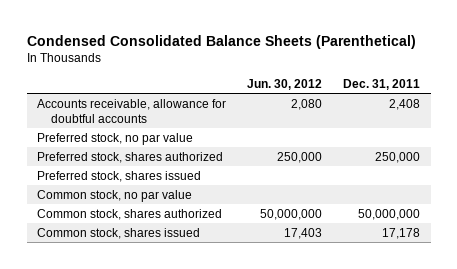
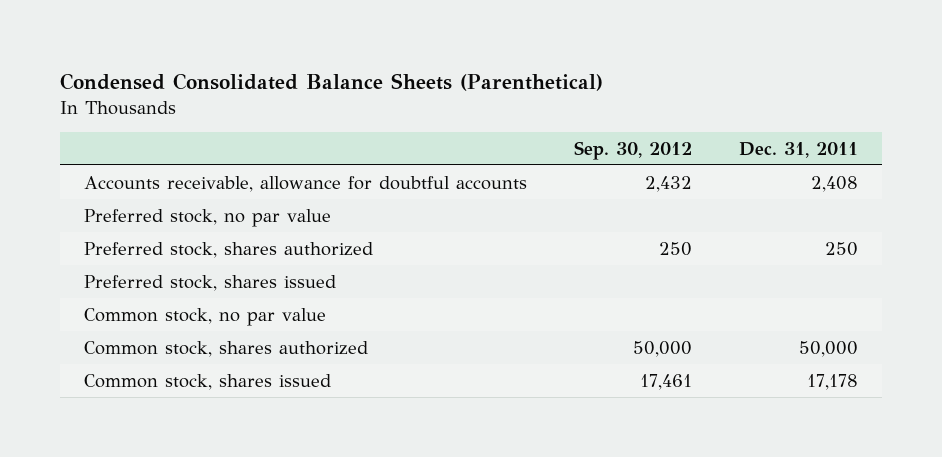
- | Jun. 30, 2012 | Dec. 31, 2011
+ | Sep. 30, 2012 | Dec. 31, 2011
- Preferred stock, shares authorized | 250,000 | 250,000
+ Preferred stock, shares authorized | 250 | 250
- Common stock, shares authorized | 50,000,000 | 50,000,000
+ Common stock, shares authorized | 50,000 | 50,000

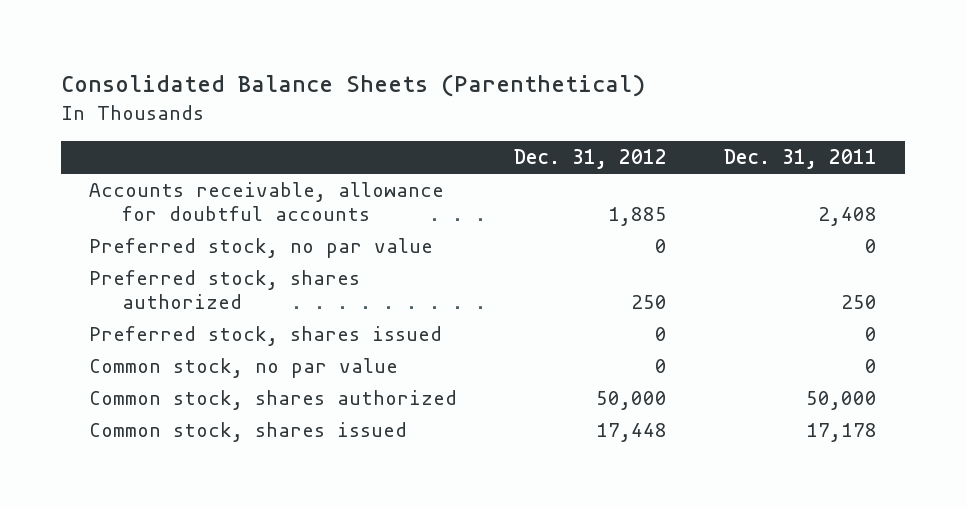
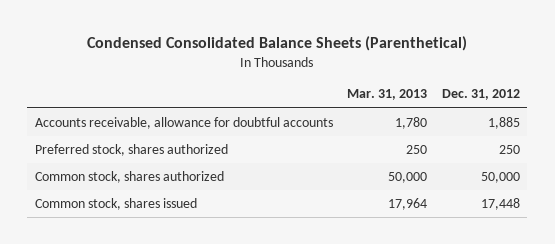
- Consolidated Balance Sheets (Parenthetical)
+ Condensed Consolidated Balance Sheets (Parenthetical)
- | Dec. 31, 2012 | Dec. 31, 2011
+ | Mar. 31, 2013 | Dec. 31, 2012
- Preferred stock, no par value | 0 | 0
- Preferred stock, shares issued | 0 | 0
- Common stock, no par value | 0 | 0

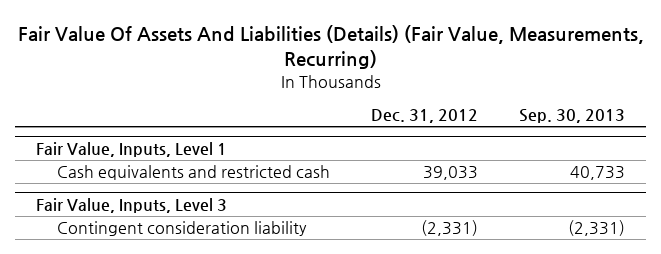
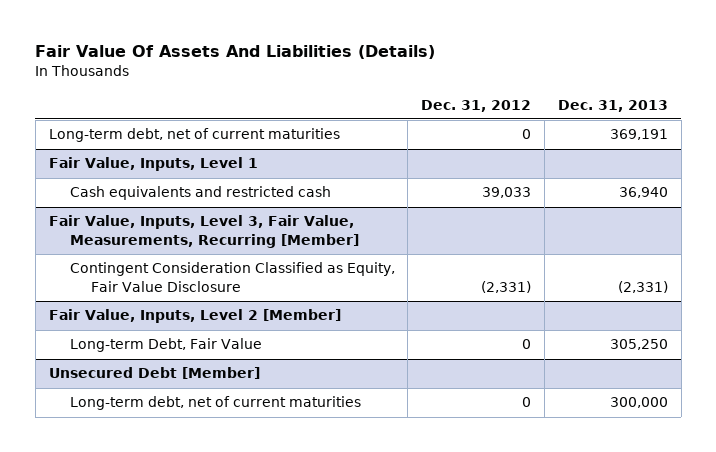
- Fair Value Of Assets And Liabilities (Details) (Fair Value, Measurements, Recurring)
+ Fair Value Of Assets And Liabilities (Details)
- | Dec. 31, 2012 | Sep. 30, 2013
+ | Dec. 31, 2012 | Dec. 31, 2013
+ Long-term debt, net of current maturities | 0 | 369,191
- Fair Value, Inputs, Level 3
- Contingent consideration liability | (2,331) | (2,331)
+ Fair Value, Inputs, Level 3, Fair Value, Measurements, Recurring [Member]
+ Contingent Consideration Classified as Equity, Fair Value Disclosure | (2,331) | (2,331)
+ Fair Value, Inputs, Level 2 [Member]
+ Long-term Debt, Fair Value | 0 | 305,250
+ Unsecured Debt [Member]
+ Long-term debt, net of current maturities | 0 | 300,000

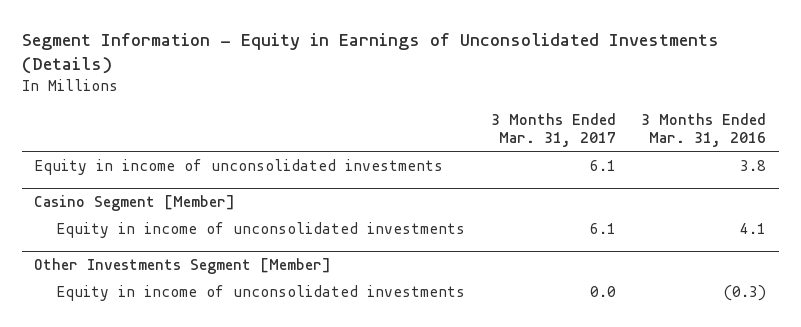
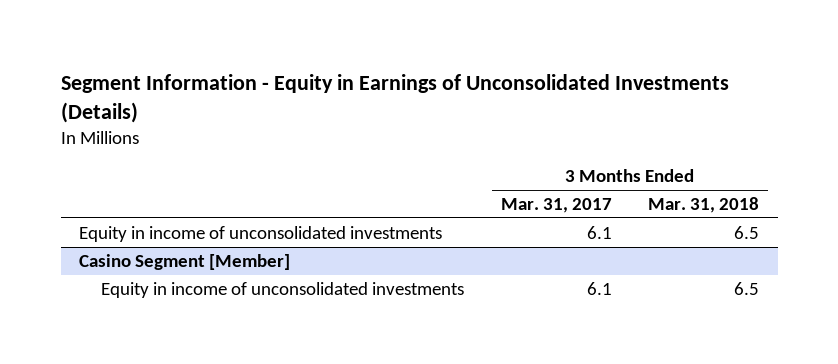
- | 3 Months Ended Mar. 31, 2017 | 3 Months Ended Mar. 31, 2016
+ | 3 Months Ended Mar. 31, 2017 | 3 Months Ended Mar. 31, 2018
- Other Investments Segment [Member]
- Equity in income of unconsolidated investments | 0.0 | (0.3)

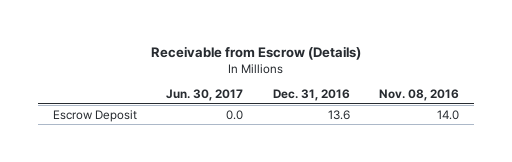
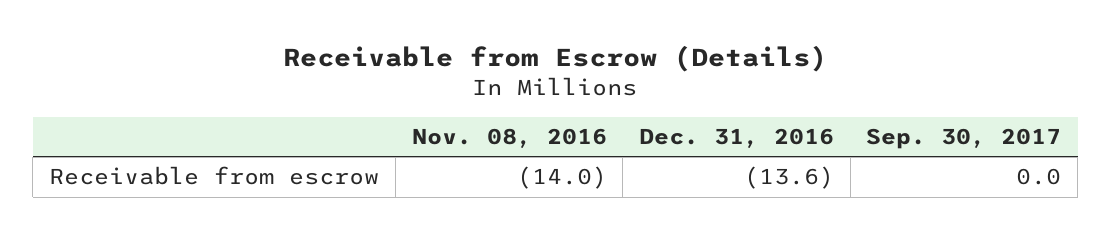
- | Jun. 30, 2017 | Dec. 31, 2016 | Nov. 08, 2016
+ | Nov. 08, 2016 | Dec. 31, 2016 | Sep. 30, 2017
- Escrow Deposit | 0.0 | 13.6 | 14.0
+ Receivable from escrow | (14.0) | (13.6) | 0.0

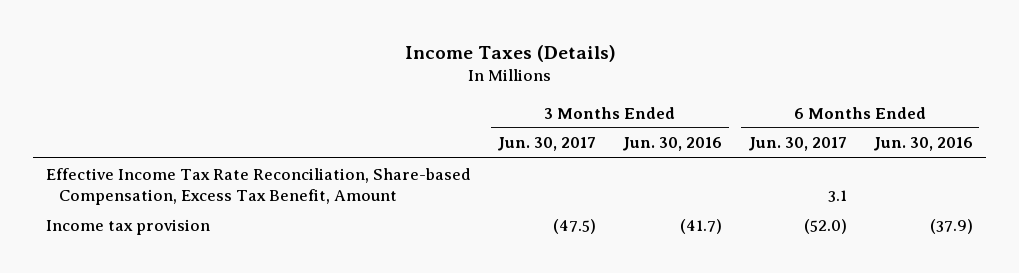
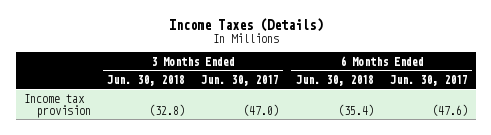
- | 3 Months Ended Jun. 30, 2017 | 3 Months Ended Jun. 30, 2016 | 6 Months Ended Jun. 30, 2017 | 6 Months Ended Jun. 30, 2016
+ | 3 Months Ended Jun. 30, 2018 | 3 Months Ended Jun. 30, 2017 | 6 Months Ended Jun. 30, 2018 | 6 Months Ended Jun. 30, 2017
- Effective Income Tax Rate Reconciliation, Share-based Compensation, Excess Tax Benefit, Amount | | | 3.1 |
- Income tax provision | (47.5) | (41.7) | (52.0) | (37.9)
+ Income tax provision | (32.8) | (47.0) | (35.4) | (47.6)

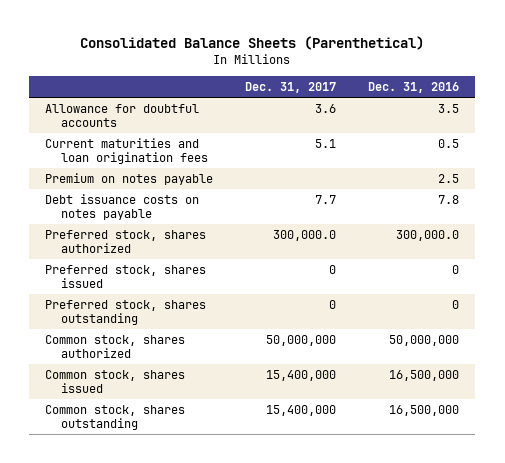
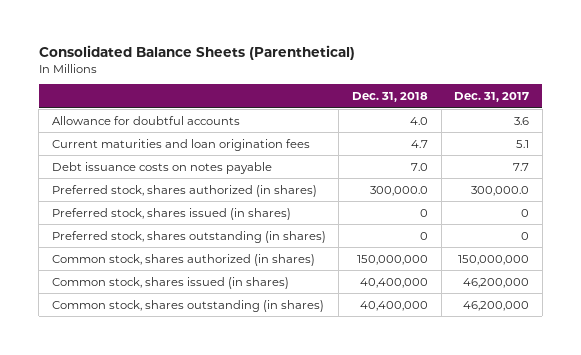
- | Dec. 31, 2017 | Dec. 31, 2016
+ | Dec. 31, 2018 | Dec. 31, 2017
- Premium on notes payable | | 2.5
- Preferred stock, shares authorized | 300,000.0 | 300,000.0
- Preferred stock, shares issued | 0 | 0
- Preferred stock, shares outstanding | 0 | 0
- Common stock, shares authorized | 50,000,000 | 50,000,000
- Common stock, shares issued | 15,400,000 | 16,500,000
- Common stock, shares outstanding | 15,400,000 | 16,500,000
+ Preferred stock, shares authorized (in shares) | 300,000.0 | 300,000.0
+ Preferred stock, shares issued (in shares) | 0 | 0
+ Preferred stock, shares outstanding (in shares) | 0 | 0
+ Common stock, shares authorized (in shares) | 150,000,000 | 150,000,000
+ Common stock, shares issued (in shares) | 40,400,000 | 46,200,000
+ Common stock, shares outstanding (in shares) | 40,400,000 | 46,200,000

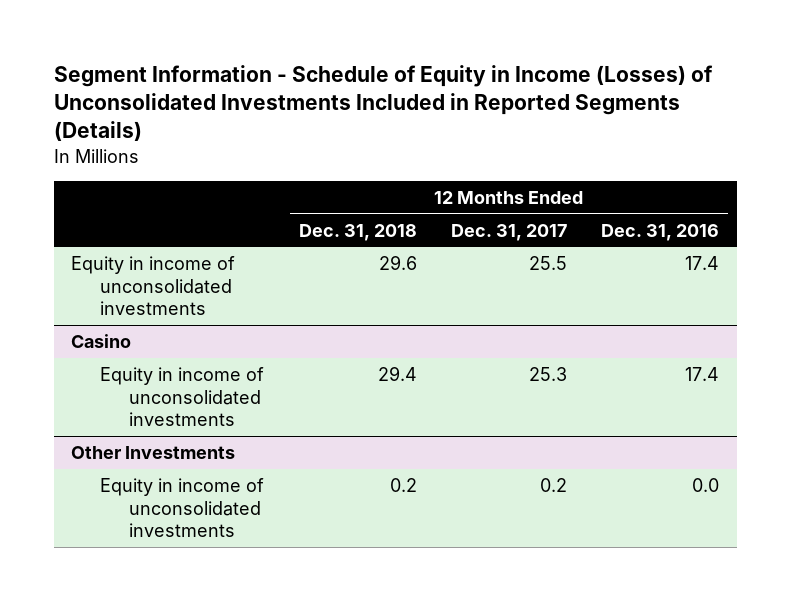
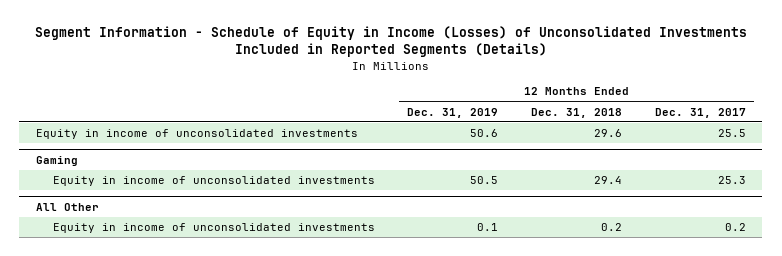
- | 12 Months Ended Dec. 31, 2018 | 12 Months Ended Dec. 31, 2017 | 12 Months Ended Dec. 31, 2016
+ | 12 Months Ended Dec. 31, 2019 | 12 Months Ended Dec. 31, 2018 | 12 Months Ended Dec. 31, 2017
- Casino
+ Gaming
- Other Investments
+ All Other

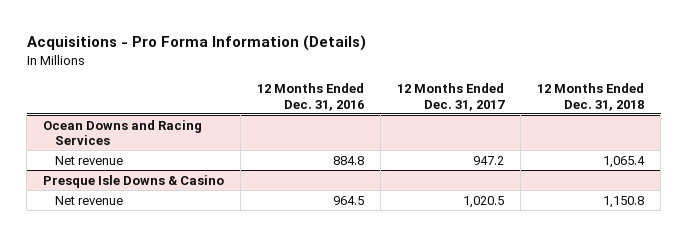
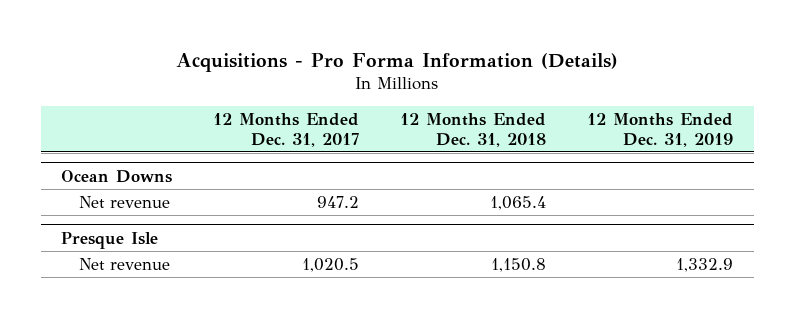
- | 12 Months Ended Dec. 31, 2016 | 12 Months Ended Dec. 31, 2017 | 12 Months Ended Dec. 31, 2018
+ | 12 Months Ended Dec. 31, 2017 | 12 Months Ended Dec. 31, 2018 | 12 Months Ended Dec. 31, 2019
- Ocean Downs and Racing Services
+ Ocean Downs
- Presque Isle Downs & Casino
+ Presque Isle

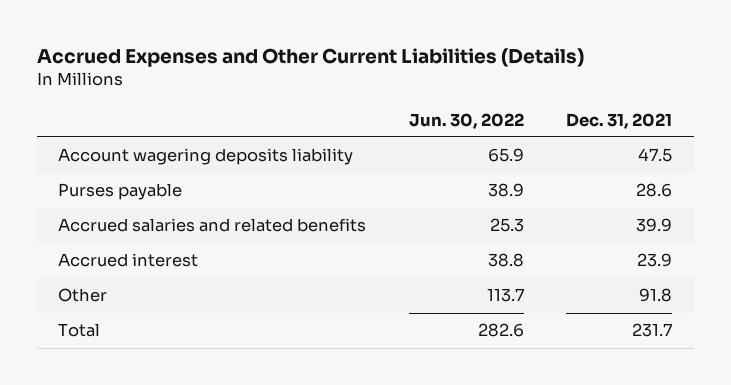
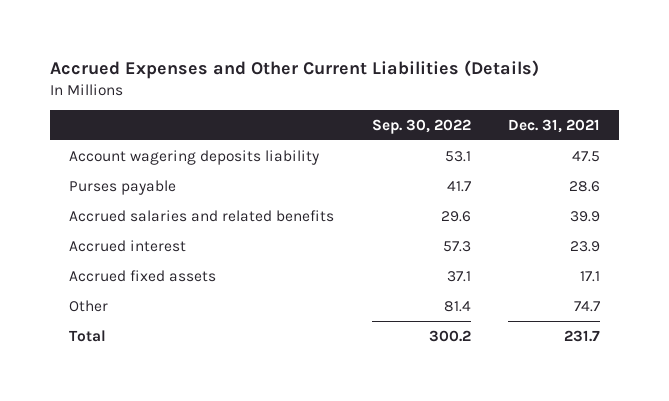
- | Jun. 30, 2022 | Dec. 31, 2021
+ | Sep. 30, 2022 | Dec. 31, 2021
- Other | 113.7 | 91.8
+ Accrued fixed assets | 37.1 | 17.1
+ Other | 81.4 | 74.7

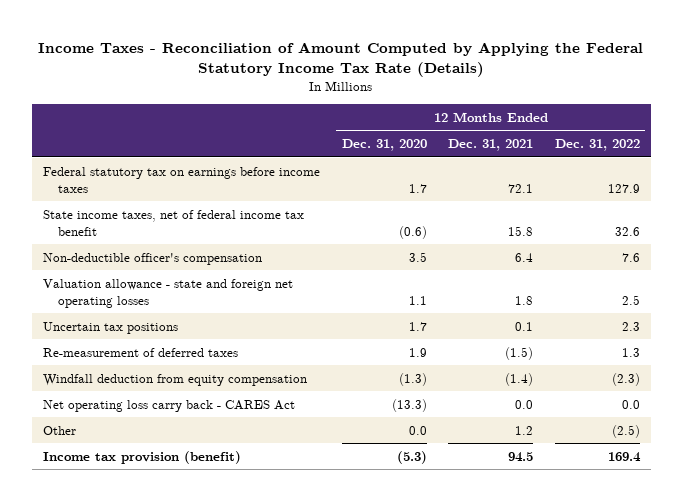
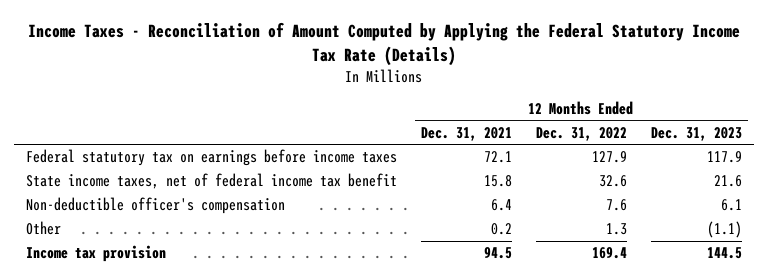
- | 12 Months Ended Dec. 31, 2020 | 12 Months Ended Dec. 31, 2021 | 12 Months Ended Dec. 31, 2022
+ | 12 Months Ended Dec. 31, 2021 | 12 Months Ended Dec. 31, 2022 | 12 Months Ended Dec. 31, 2023
- Valuation allowance - state and foreign net operating losses | 1.1 | 1.8 | 2.5
- Uncertain tax positions | 1.7 | 0.1 | 2.3
- Re-measurement of deferred taxes | 1.9 | (1.5) | 1.3
- Windfall deduction from equity compensation | (1.3) | (1.4) | (2.3)
- Net operating loss carry back - CARES Act | (13.3) | 0.0 | 0.0
- Other | 0.0 | 1.2 | (2.5)
- Income tax provision (benefit) | (5.3) | 94.5 | 169.4
+ Other | 0.2 | 1.3 | (1.1)
+ Income tax provision | 94.5 | 169.4 | 144.5

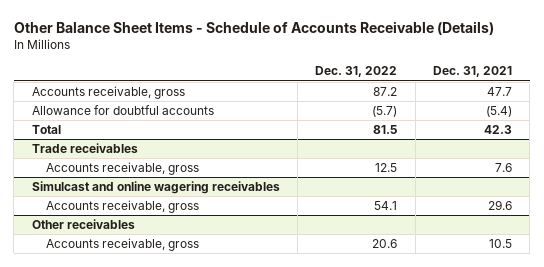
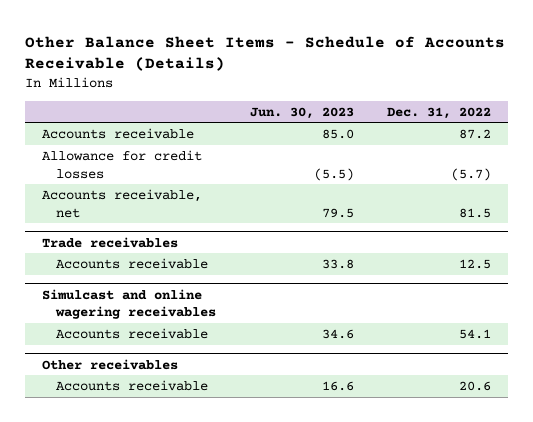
- | Dec. 31, 2022 | Dec. 31, 2021
+ | Jun. 30, 2023 | Dec. 31, 2022
- Accounts receivable, gross | 87.2 | 47.7
- Allowance for doubtful accounts | (5.7) | (5.4)
- Total | 81.5 | 42.3
+ Accounts receivable | 85.0 | 87.2
+ Allowance for credit losses | (5.5) | (5.7)
+ Accounts receivable, net | 79.5 | 81.5
@ Trade receivables
- Accounts receivable, gross | 12.5 | 7.6
+ Accounts receivable | 33.8 | 12.5
@ Simulcast and online wagering receivables
- Accounts receivable, gross | 54.1 | 29.6
+ Accounts receivable | 34.6 | 54.1
@ Other receivables
- Accounts receivable, gross | 20.6 | 10.5
+ Accounts receivable | 16.6 | 20.6

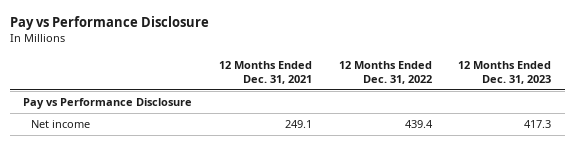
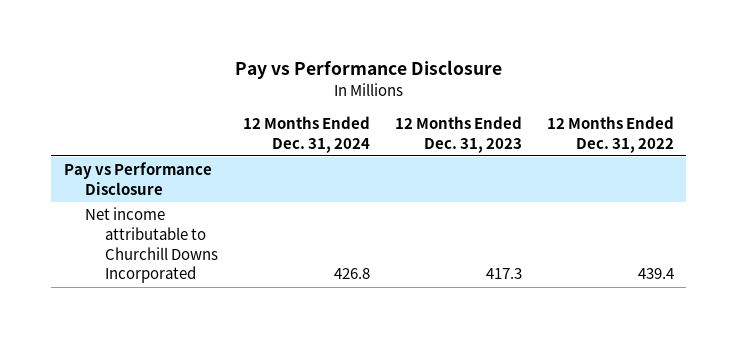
- | 12 Months Ended Dec. 31, 2021 | 12 Months Ended Dec. 31, 2022 | 12 Months Ended Dec. 31, 2023
+ | 12 Months Ended Dec. 31, 2024 | 12 Months Ended Dec. 31, 2023 | 12 Months Ended Dec. 31, 2022
- Net income | 249.1 | 439.4 | 417.3
+ Net income attributable to Churchill Downs Incorporated | 426.8 | 417.3 | 439.4

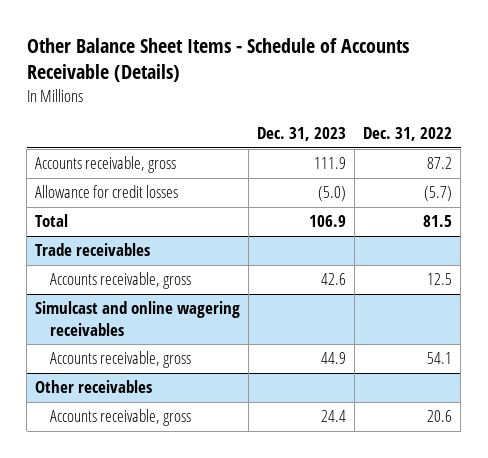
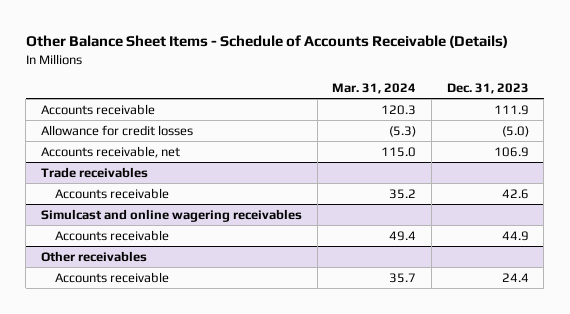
- | Dec. 31, 2023 | Dec. 31, 2022
+ | Mar. 31, 2024 | Dec. 31, 2023
- Accounts receivable, gross | 111.9 | 87.2
+ Accounts receivable | 120.3 | 111.9
- Total | 106.9 | 81.5
+ Accounts receivable, net | 115.0 | 106.9
@ Trade receivables
- Accounts receivable, gross | 42.6 | 12.5
+ Accounts receivable | 35.2 | 42.6
@ Simulcast and online wagering receivables
- Accounts receivable, gross | 44.9 | 54.1
+ Accounts receivable | 49.4 | 44.9
@ Other receivables
- Accounts receivable, gross | 24.4 | 20.6
+ Accounts receivable | 35.7 | 24.4

